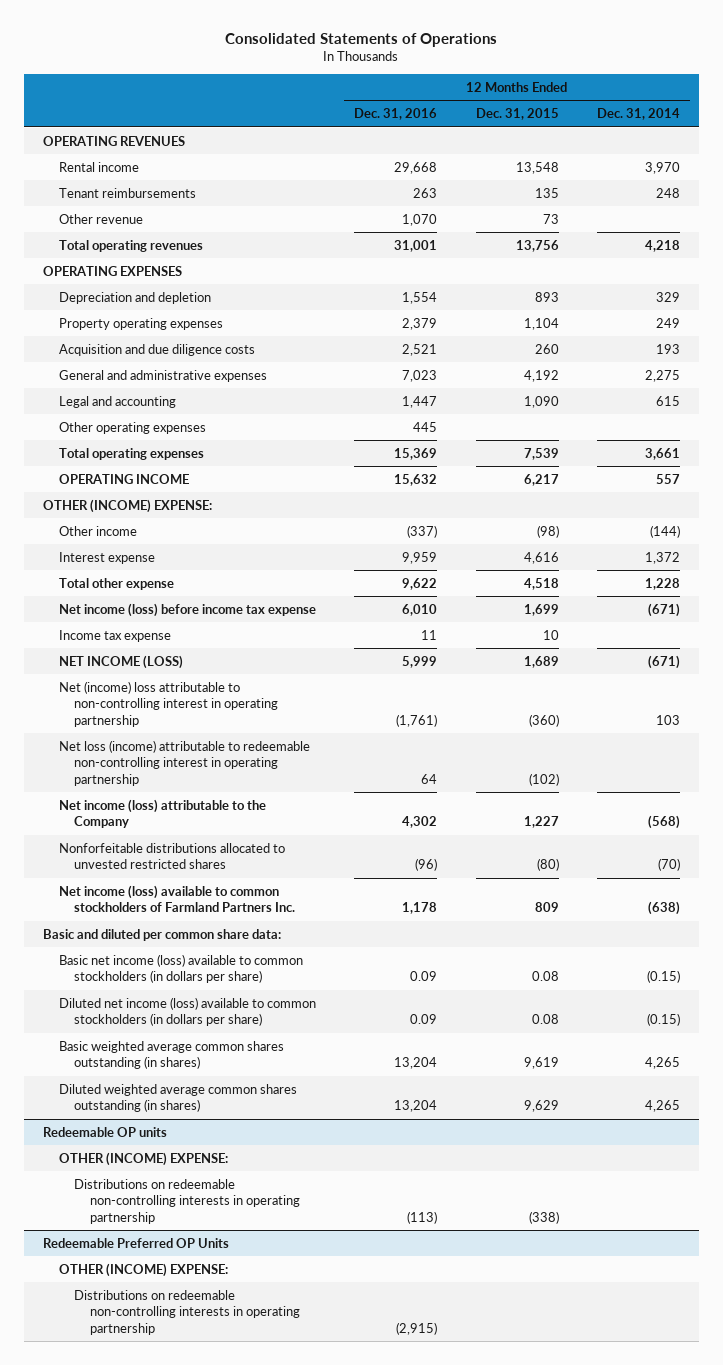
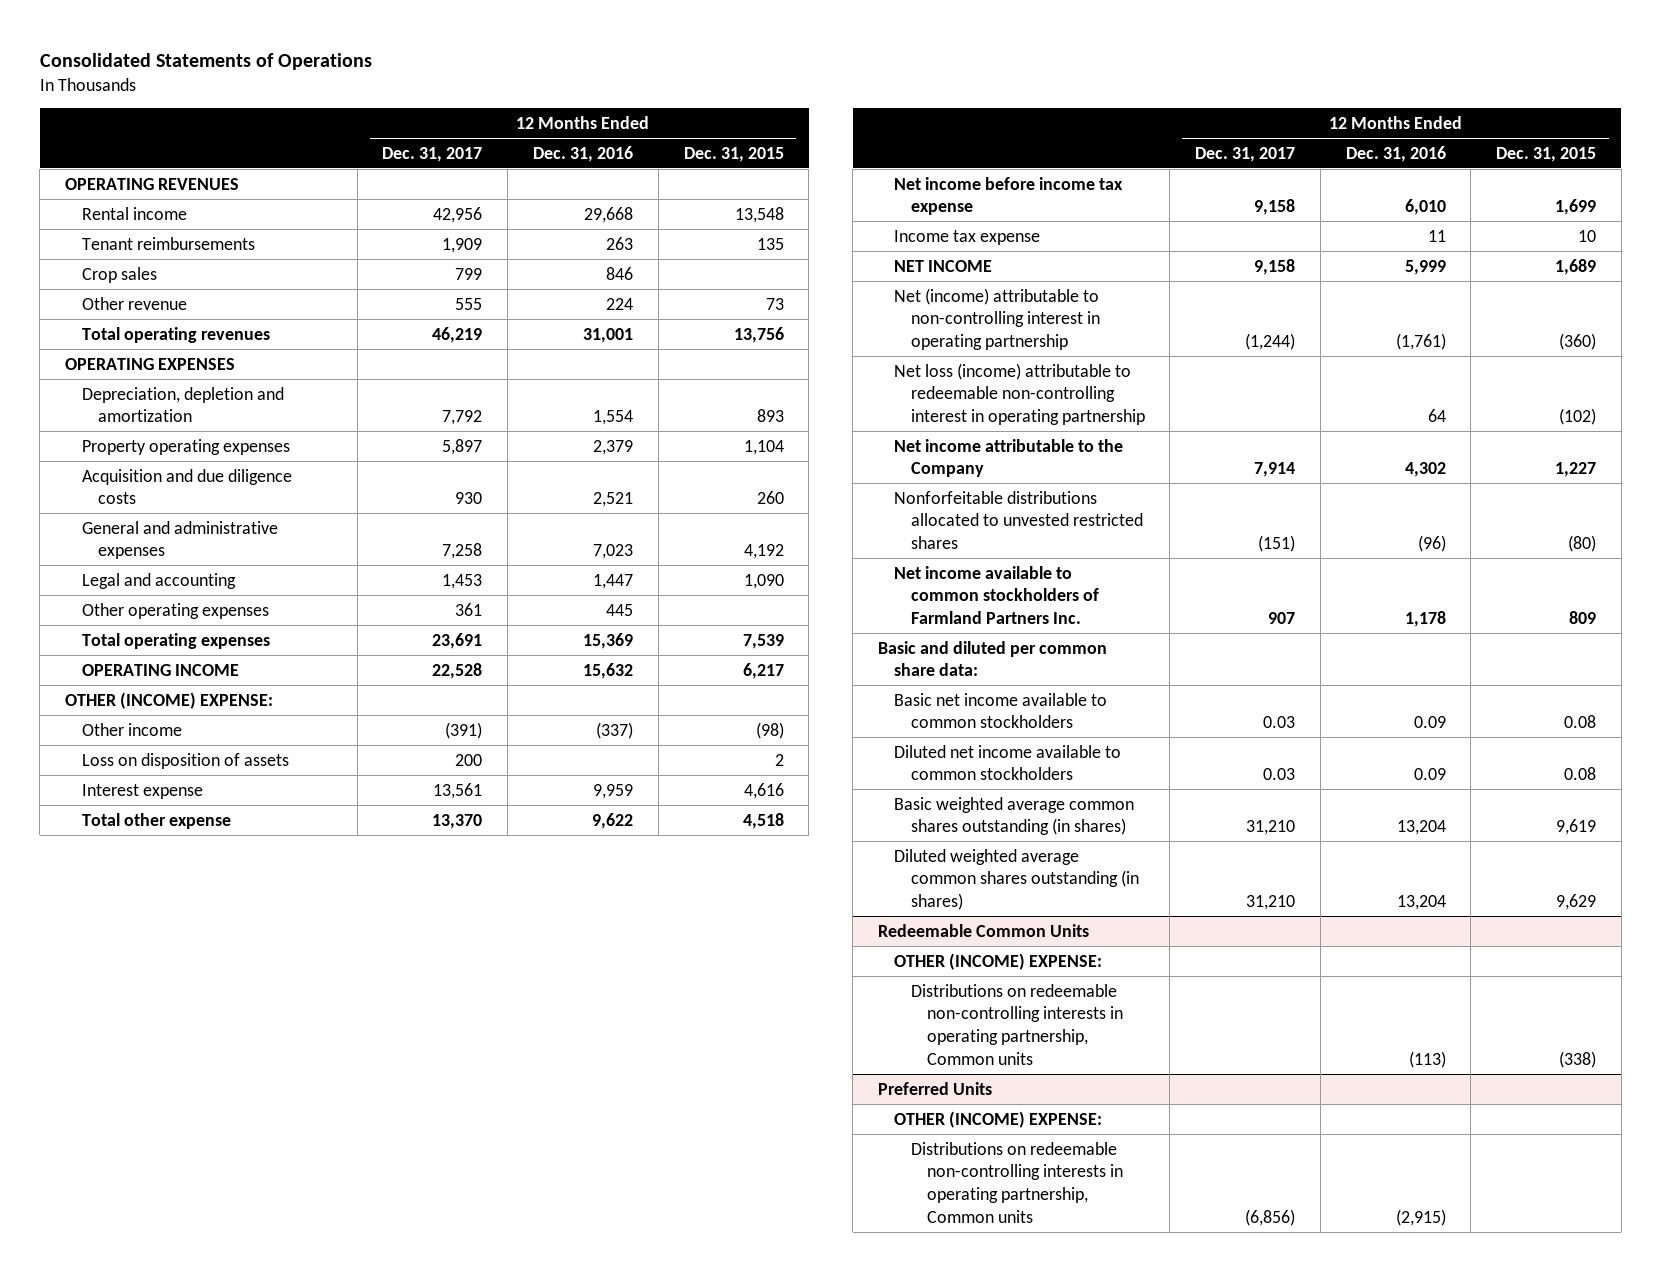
- | 12 Months Ended Dec. 31, 2016 | 12 Months Ended Dec. 31, 2015 | 12 Months Ended Dec. 31, 2014
+ | 12 Months Ended Dec. 31, 2017 | 12 Months Ended Dec. 31, 2016 | 12 Months Ended Dec. 31, 2015
- Other revenue | 1,070 | 73 |
+ Crop sales | 799 | 846 |
+ Other revenue | 555 | 224 | 73
- Depreciation and depletion | 1,554 | 893 | 329
+ Depreciation, depletion and amortization | 7,792 | 1,554 | 893
+ Loss on disposition of assets | 200 | | 2
- Net income (loss) before income tax expense | 6,010 | 1,699 | (671)
+ Net income before income tax expense | 9,158 | 6,010 | 1,699
- NET INCOME (LOSS) | 5,999 | 1,689 | (671)
- Net (income) loss attributable to non-controlling interest in operating partnership | (1,761) | (360) | 103
+ NET INCOME | 9,158 | 5,999 | 1,689
+ Net (income) attributable to non-controlling interest in operating partnership | (1,244) | (1,761) | (360)
- Net income (loss) attributable to the Company | 4,302 | 1,227 | (568)
+ Net income attributable to the Company | 7,914 | 4,302 | 1,227
- Net income (loss) available to common stockholders of Farmland Partners Inc. | 1,178 | 809 | (638)
+ Net income available to common stockholders of Farmland Partners Inc. | 907 | 1,178 | 809
- Basic net income (loss) available to common stockholders (in dollars per share) | 0.09 | 0.08 | (0.15)
- Diluted net income (loss) available to common stockholders (in dollars per share) | 0.09 | 0.08 | (0.15)
+ Basic net income available to common stockholders | 0.03 | 0.09 | 0.08
+ Diluted net income available to common stockholders | 0.03 | 0.09 | 0.08
- Redeemable OP units
+ Redeemable Common Units
- Distributions on redeemable non-controlling interests in operating partnership | (113) | (338) |
- Redeemable Preferred OP Units
+ Distributions on redeemable non-controlling interests in operating partnership, Common units | | (113) | (338)
+ Preferred Units
- Distributions on redeemable non-controlling interests in operating partnership | (2,915) | |
+ Distributions on redeemable non-controlling interests in operating partnership, Common units | (6,856) | (2,915) |

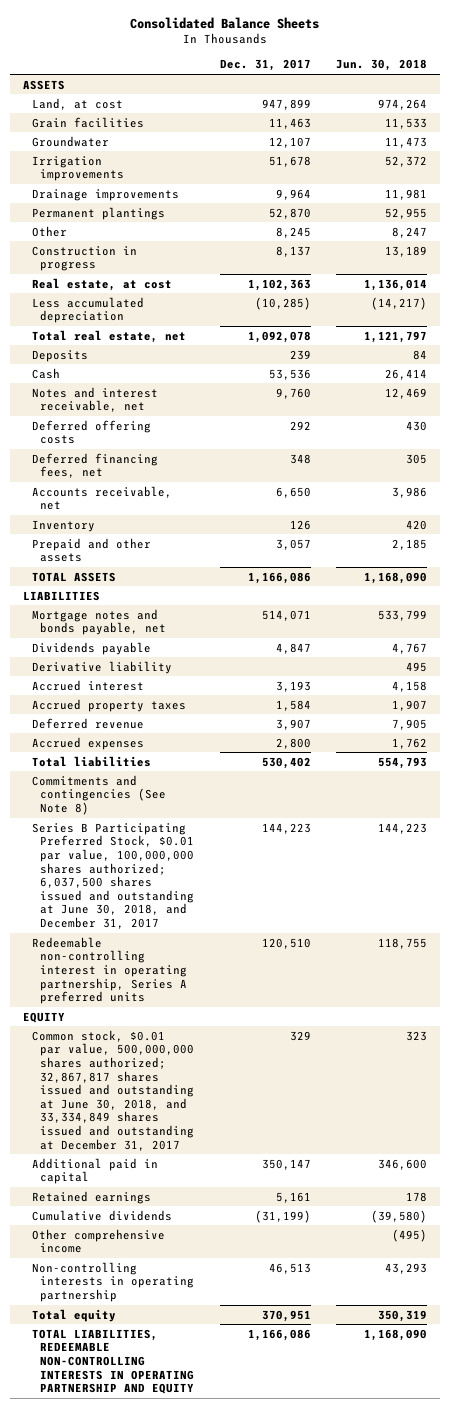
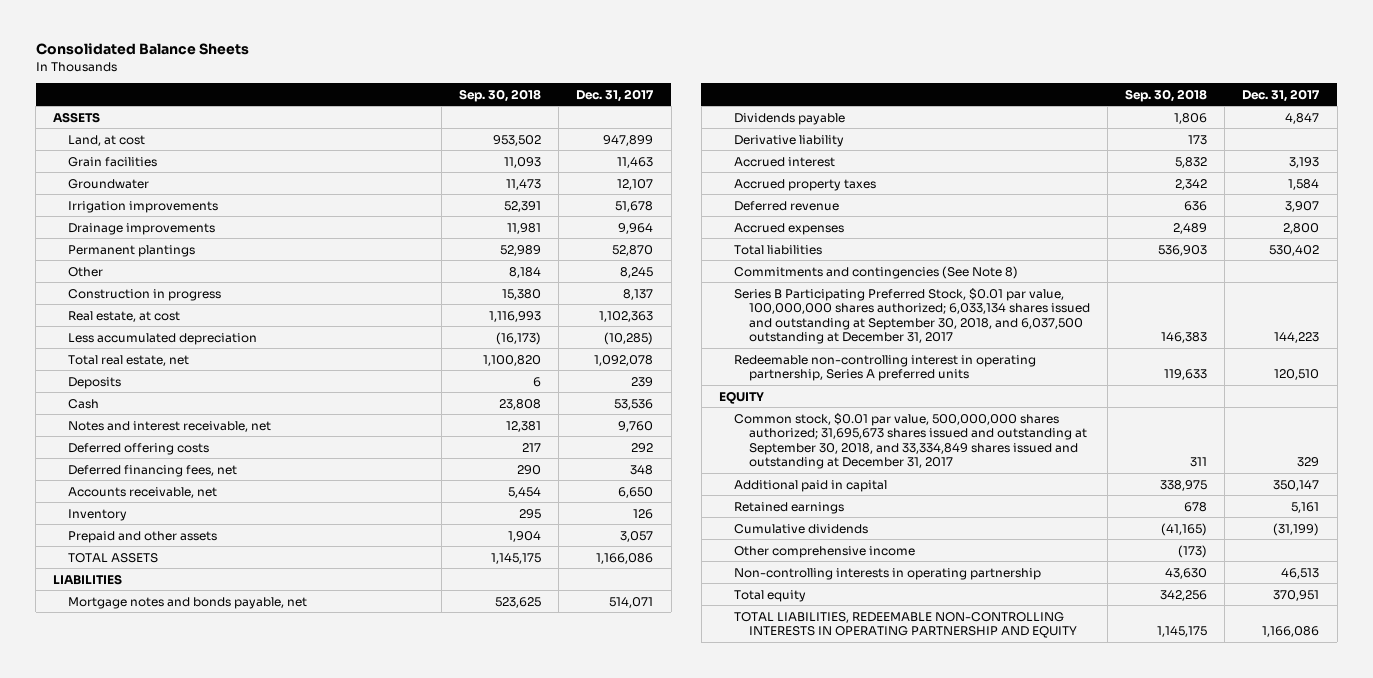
- | Dec. 31, 2017 | Jun. 30, 2018
+ | Sep. 30, 2018 | Dec. 31, 2017
- Series B Participating Preferred Stock, $0.01 par value, 100,000,000 shares authorized; 6,037,500 shares issued and outstanding at June 30, 2018, and December 31, 2017 | 144,223 | 144,223
+ Series B Participating Preferred Stock, $0.01 par value, 100,000,000 shares authorized; 6,033,134 shares issued and outstanding at September 30, 2018, and 6,037,500 outstanding at December 31, 2017 | 146,383 | 144,223
- Common stock, $0.01 par value, 500,000,000 shares authorized; 32,867,817 shares issued and outstanding at June 30, 2018, and 33,334,849 shares issued and outstanding at December 31, 2017 | 329 | 323
+ Common stock, $0.01 par value, 500,000,000 shares authorized; 31,695,673 shares issued and outstanding at September 30, 2018, and 33,334,849 shares issued and outstanding at December 31, 2017 | 311 | 329

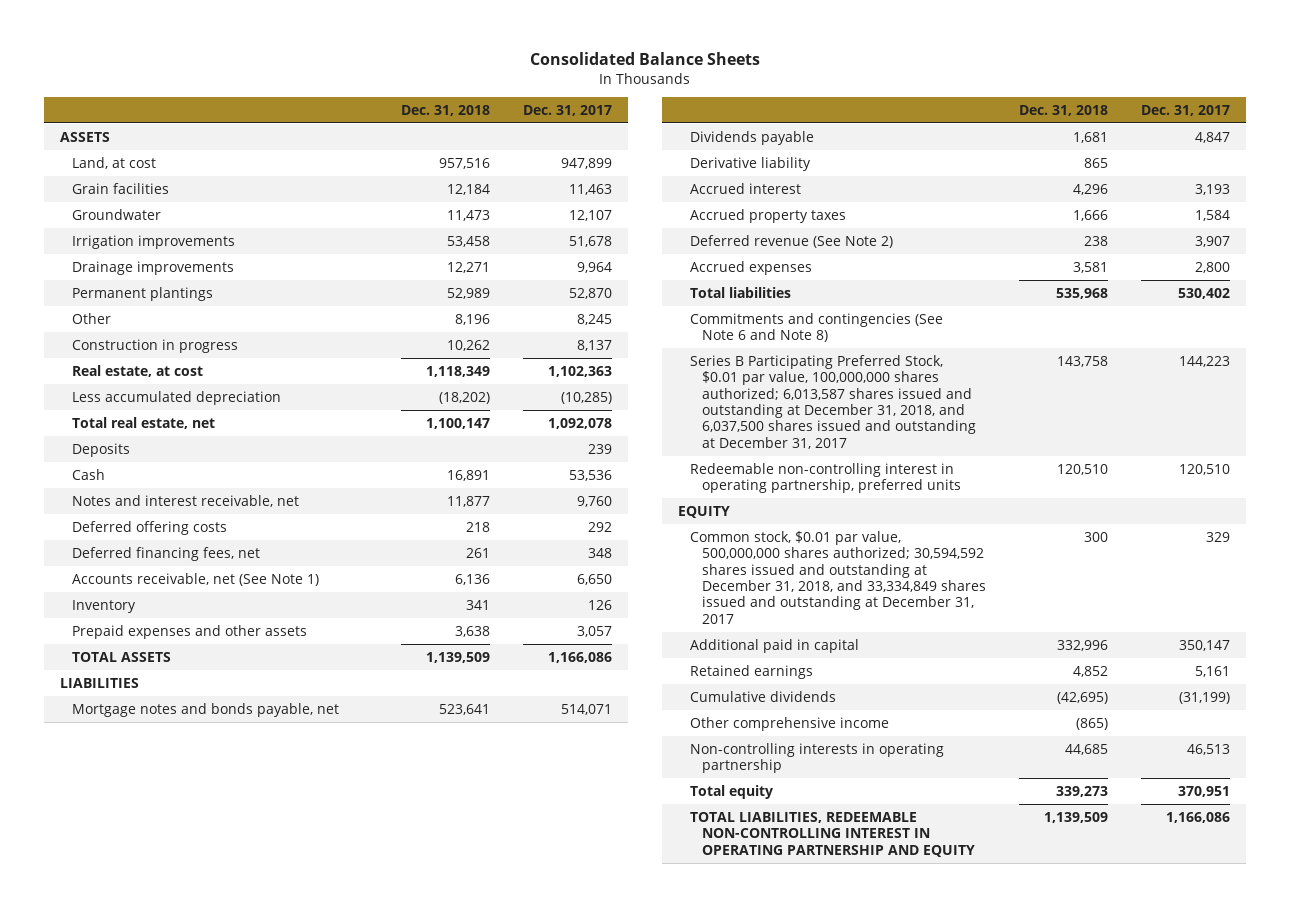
- | Sep. 30, 2018 | Dec. 31, 2017
+ | Dec. 31, 2018 | Dec. 31, 2017
- Accounts receivable, net | 5,454 | 6,650
+ Accounts receivable, net (See Note 1) | 6,136 | 6,650
- Prepaid and other assets | 1,904 | 3,057
+ Prepaid expenses and other assets | 3,638 | 3,057
- Deferred revenue | 636 | 3,907
+ Deferred revenue (See Note 2) | 238 | 3,907
- Commitments and contingencies (See Note 8)
- Series B Participating Preferred Stock, $0.01 par value, 100,000,000 shares authorized; 6,033,134 shares issued and outstanding at September 30, 2018, and 6,037,500 outstanding at December 31, 2017 | 146,383 | 144,223
- Redeemable non-controlling interest in operating partnership, Series A preferred units | 119,633 | 120,510
+ Commitments and contingencies (See Note 6 and Note 8)
+ Series B Participating Preferred Stock, $0.01 par value, 100,000,000 shares authorized; 6,013,587 shares issued and outstanding at December 31, 2018, and 6,037,500 shares issued and outstanding at December 31, 2017 | 143,758 | 144,223
+ Redeemable non-controlling interest in operating partnership, preferred units | 120,510 | 120,510
- Common stock, $0.01 par value, 500,000,000 shares authorized; 31,695,673 shares issued and outstanding at September 30, 2018, and 33,334,849 shares issued and outstanding at December 31, 2017 | 311 | 329
+ Common stock, $0.01 par value, 500,000,000 shares authorized; 30,594,592 shares issued and outstanding at December 31, 2018, and 33,334,849 shares issued and outstanding at December 31, 2017 | 300 | 329
- TOTAL LIABILITIES, REDEEMABLE NON-CONTROLLING INTERESTS IN OPERATING PARTNERSHIP AND EQUITY | 1,145,175 | 1,166,086
+ TOTAL LIABILITIES, REDEEMABLE NON-CONTROLLING INTEREST IN OPERATING PARTNERSHIP AND EQUITY | 1,139,509 | 1,166,086

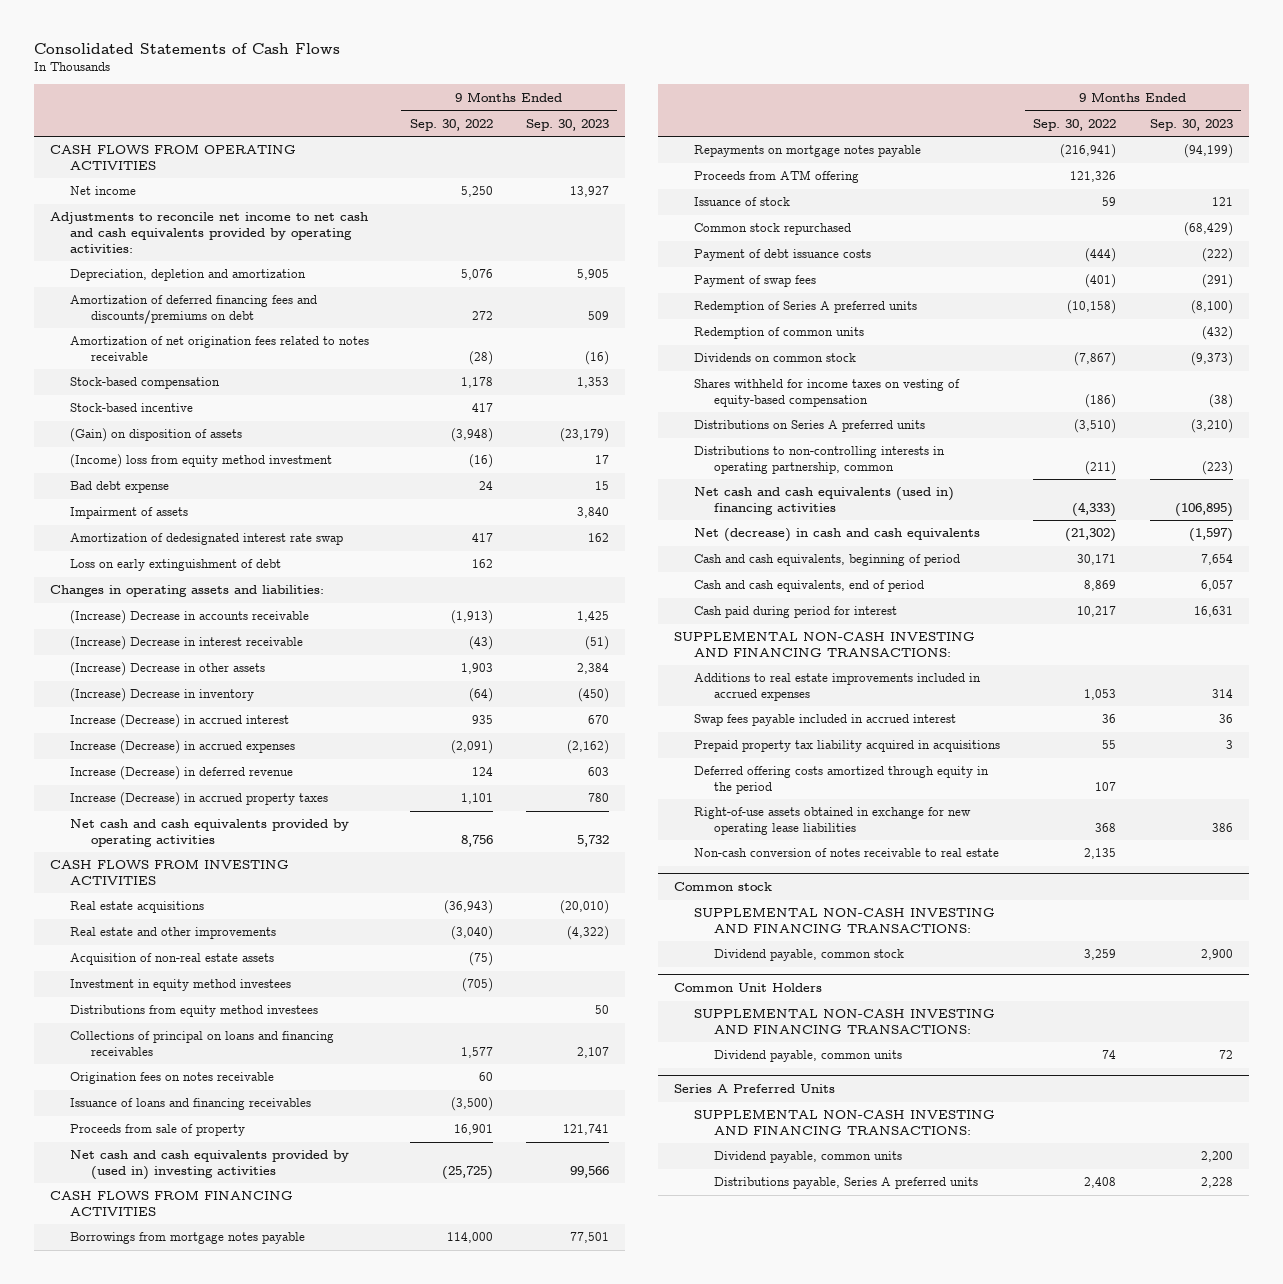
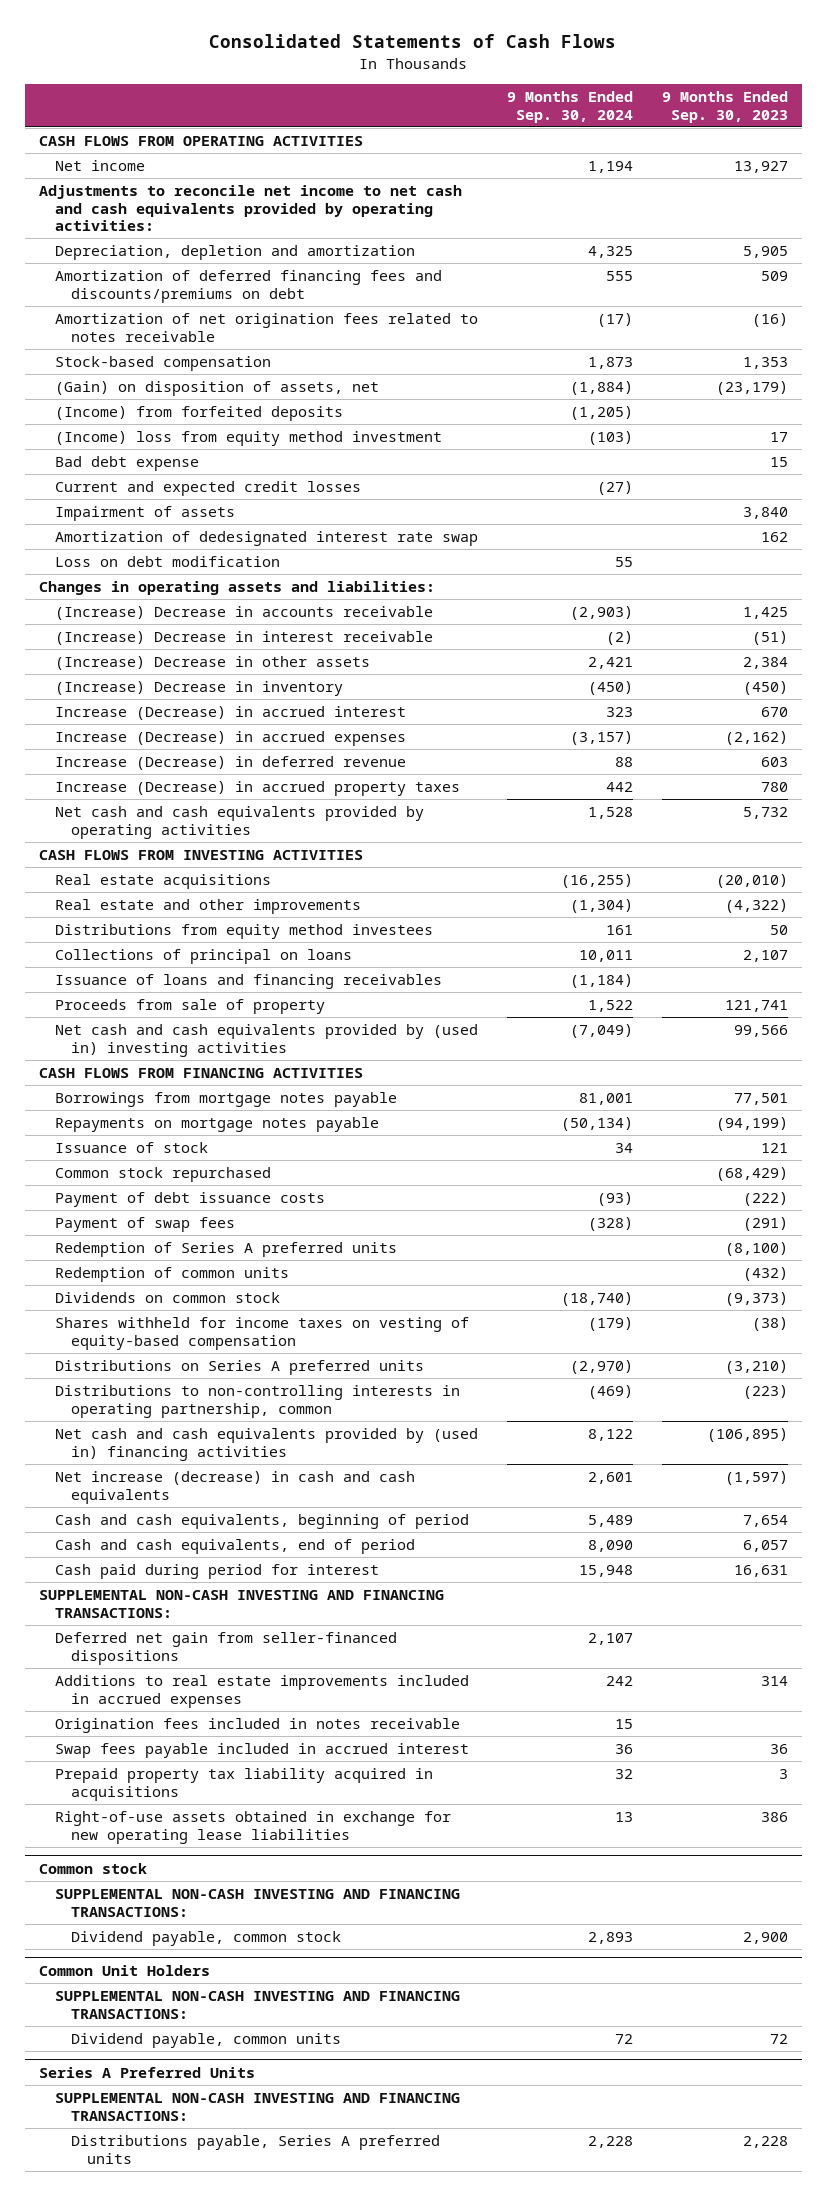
- | 9 Months Ended Sep. 30, 2022 | 9 Months Ended Sep. 30, 2023
+ | 9 Months Ended Sep. 30, 2024 | 9 Months Ended Sep. 30, 2023
- Stock-based incentive | 417 |
- (Gain) on disposition of assets | (3,948) | (23,179)
+ (Gain) on disposition of assets, net | (1,884) | (23,179)
+ (Income) from forfeited deposits | (1,205) |
+ Current and expected credit losses | (27) |
- Loss on early extinguishment of debt | 162 |
+ Loss on debt modification | 55 |
- Acquisition of non-real estate assets | (75) |
- Investment in equity method investees | (705) |
- Collections of principal on loans and financing receivables | 1,577 | 2,107
- Origination fees on notes receivable | 60 |
+ Collections of principal on loans | 10,011 | 2,107
- Proceeds from ATM offering | 121,326 |
- Net cash and cash equivalents (used in) financing activities | (4,333) | (106,895)
- Net (decrease) in cash and cash equivalents | (21,302) | (1,597)
+ Net cash and cash equivalents provided by (used in) financing activities | 8,122 | (106,895)
+ Net increase (decrease) in cash and cash equivalents | 2,601 | (1,597)
+ Deferred net gain from seller-financed dispositions | 2,107 |
+ Origination fees included in notes receivable | 15 |
- Deferred offering costs amortized through equity in the period | 107 |
- Non-cash conversion of notes receivable to real estate | 2,135 |
@ Series A Preferred Units
- Dividend payable, common units | | 2,200

